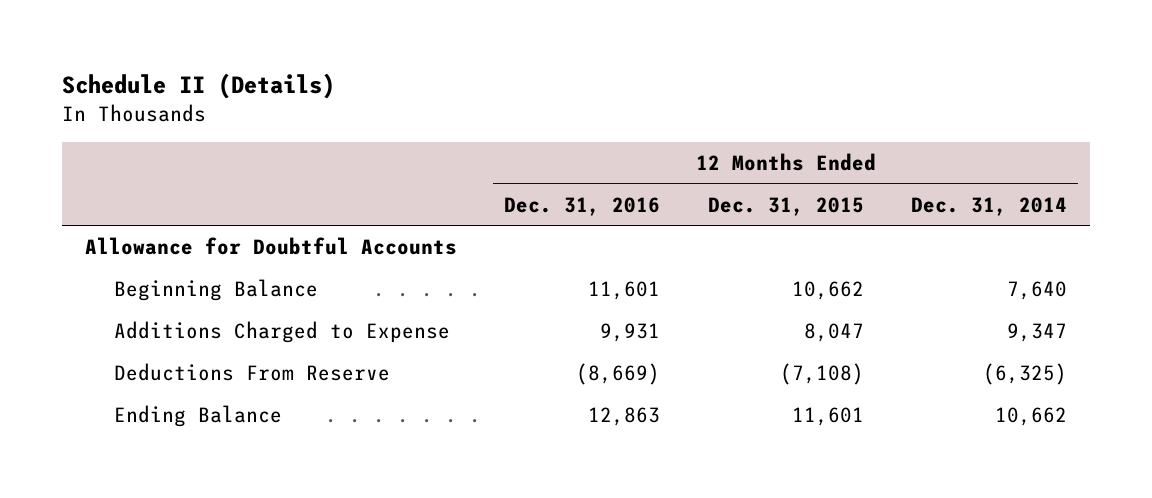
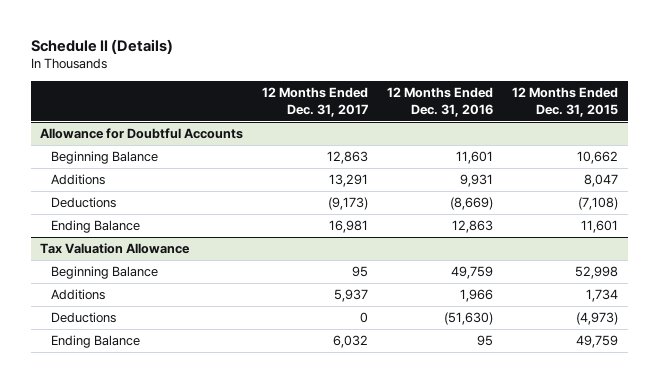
- | 12 Months Ended Dec. 31, 2016 | 12 Months Ended Dec. 31, 2015 | 12 Months Ended Dec. 31, 2014
+ | 12 Months Ended Dec. 31, 2017 | 12 Months Ended Dec. 31, 2016 | 12 Months Ended Dec. 31, 2015
- Allowance for Doubtful Accounts
+ Allowance for Doubtful Accounts
- Additions Charged to Expense | 9,931 | 8,047 | 9,347
- Deductions From Reserve | (8,669) | (7,108) | (6,325)
+ Additions | 13,291 | 9,931 | 8,047
+ Deductions | (9,173) | (8,669) | (7,108)
+ Tax Valuation Allowance
+ Beginning Balance | 95 | 49,759 | 52,998
+ Additions | 5,937 | 1,966 | 1,734
+ Deductions | 0 | (51,630) | (4,973)
+ Ending Balance | 6,032 | 95 | 49,759

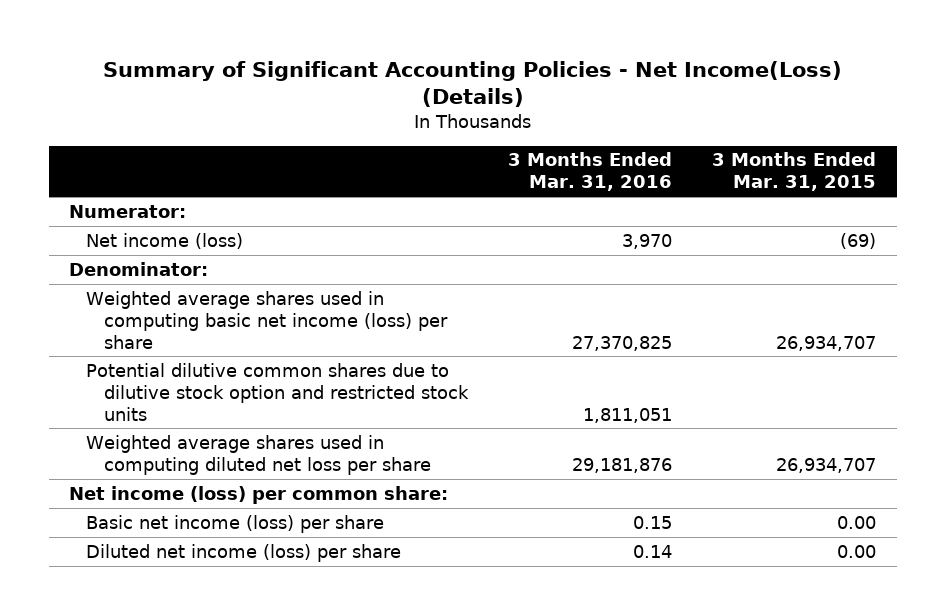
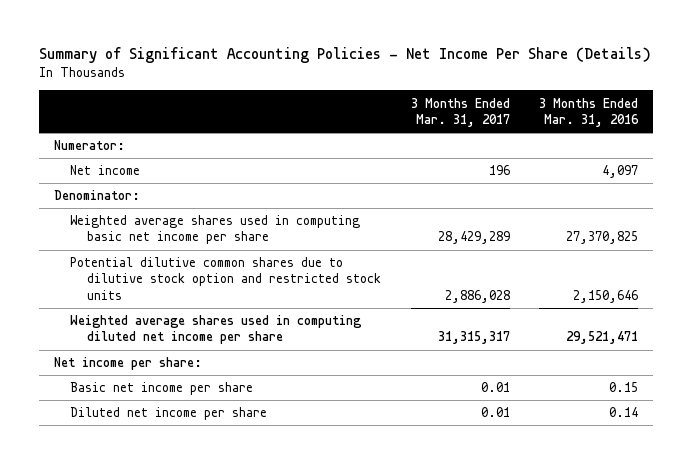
- Summary of Significant Accounting Policies - Net Income(Loss) (Details)
+ Summary of Significant Accounting Policies - Net Income Per Share (Details)
- | 3 Months Ended Mar. 31, 2016 | 3 Months Ended Mar. 31, 2015
+ | 3 Months Ended Mar. 31, 2017 | 3 Months Ended Mar. 31, 2016
- Net income (loss) | 3,970 | (69)
+ Net income | 196 | 4,097
- Weighted average shares used in computing basic net income (loss) per share | 27,370,825 | 26,934,707
- Potential dilutive common shares due to dilutive stock option and restricted stock units | 1,811,051 |
- Weighted average shares used in computing diluted net loss per share | 29,181,876 | 26,934,707
- Net income (loss) per common share:
- Basic net income (loss) per share | 0.15 | 0.00
- Diluted net income (loss) per share | 0.14 | 0.00
+ Weighted average shares used in computing basic net income per share | 28,429,289 | 27,370,825
+ Potential dilutive common shares due to dilutive stock option and restricted stock units | 2,886,028 | 2,150,646
+ Weighted average shares used in computing diluted net income per share | 31,315,317 | 29,521,471
+ Net income per share:
+ Basic net income per share | 0.01 | 0.15
+ Diluted net income per share | 0.01 | 0.14

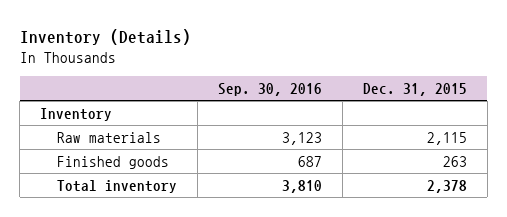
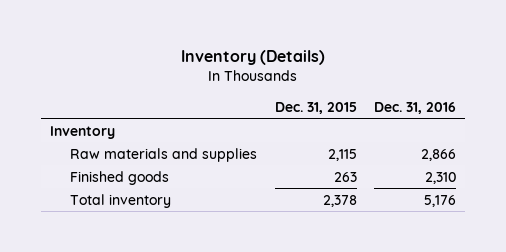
- | Sep. 30, 2016 | Dec. 31, 2015
+ | Dec. 31, 2015 | Dec. 31, 2016
- Raw materials | 3,123 | 2,115
+ Raw materials and supplies | 2,115 | 2,866

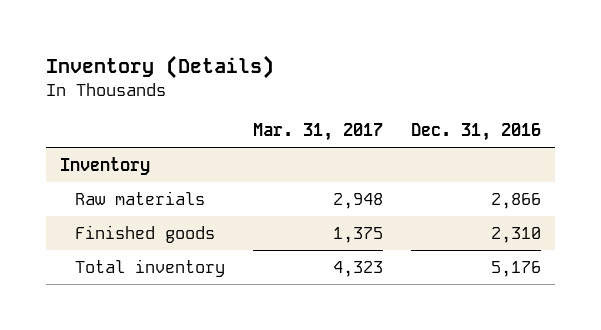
- | Dec. 31, 2015 | Dec. 31, 2016
+ | Mar. 31, 2017 | Dec. 31, 2016
- Raw materials and supplies | 2,115 | 2,866
+ Raw materials | 2,948 | 2,866

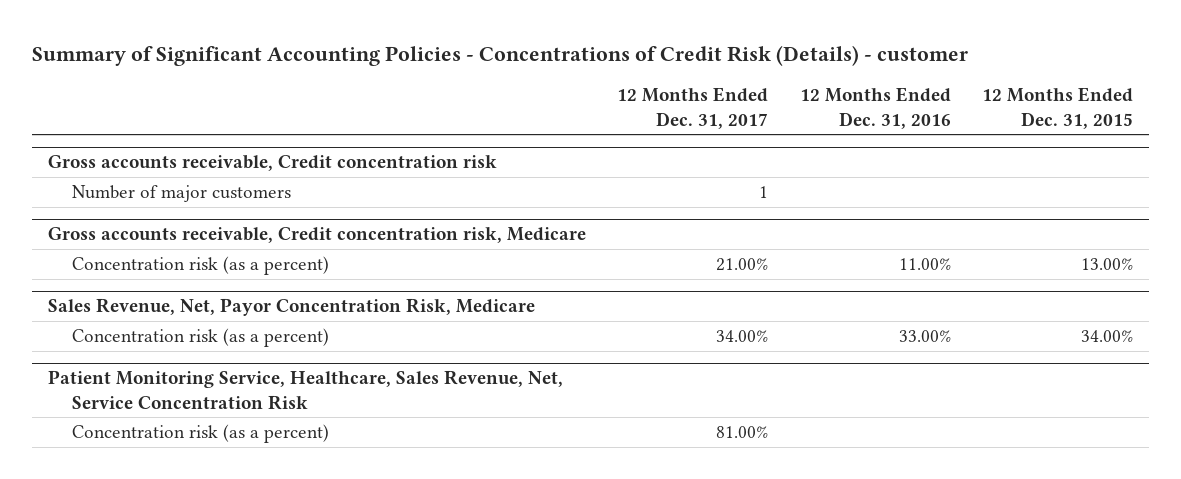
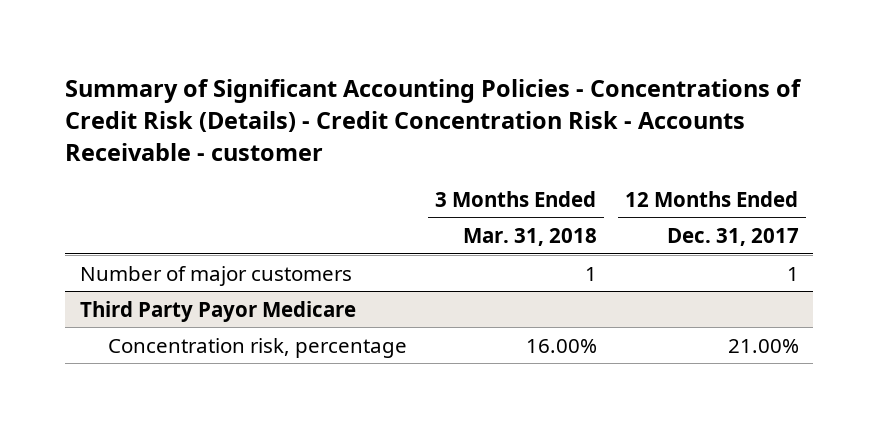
- Summary of Significant Accounting Policies - Concentrations of Credit Risk (Details) - customer
+ Summary of Significant Accounting Policies - Concentrations of Credit Risk (Details) - Credit Concentration Risk - Accounts Receivable - customer
- | 12 Months Ended Dec. 31, 2017 | 12 Months Ended Dec. 31, 2016 | 12 Months Ended Dec. 31, 2015
+ | 3 Months Ended Mar. 31, 2018 | 12 Months Ended Dec. 31, 2017
- Gross accounts receivable, Credit concentration risk
- Gross accounts receivable, Credit concentration risk, Medicare
- Concentration risk (as a percent) | 21.00% | 11.00% | 13.00%
- Sales Revenue, Net, Payor Concentration Risk, Medicare
- Concentration risk (as a percent) | 34.00% | 33.00% | 34.00%
- Patient Monitoring Service, Healthcare, Sales Revenue, Net, Service Concentration Risk
- Concentration risk (as a percent) | 81.00% | |
+ Third Party Payor Medicare
+ Concentration risk, percentage | 16.00% | 21.00%

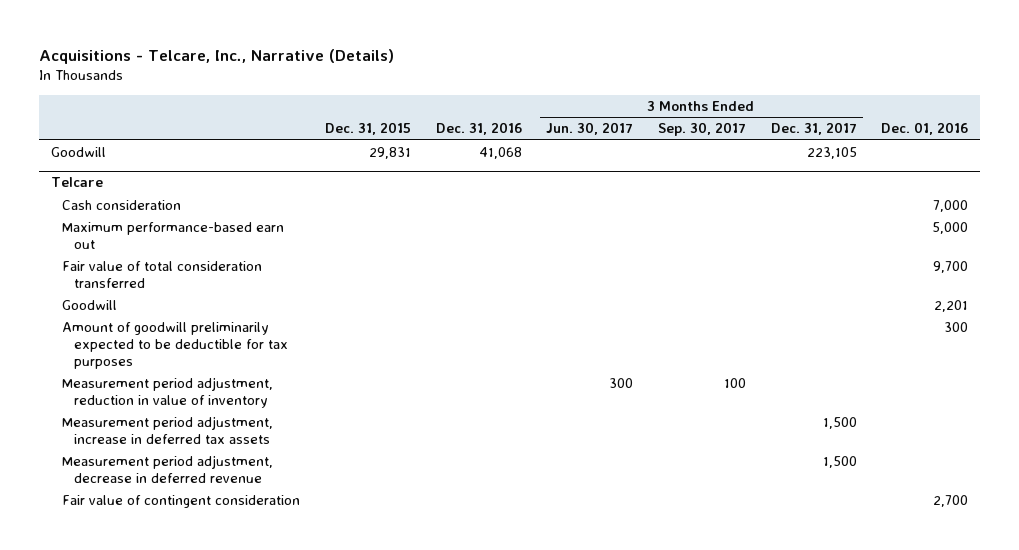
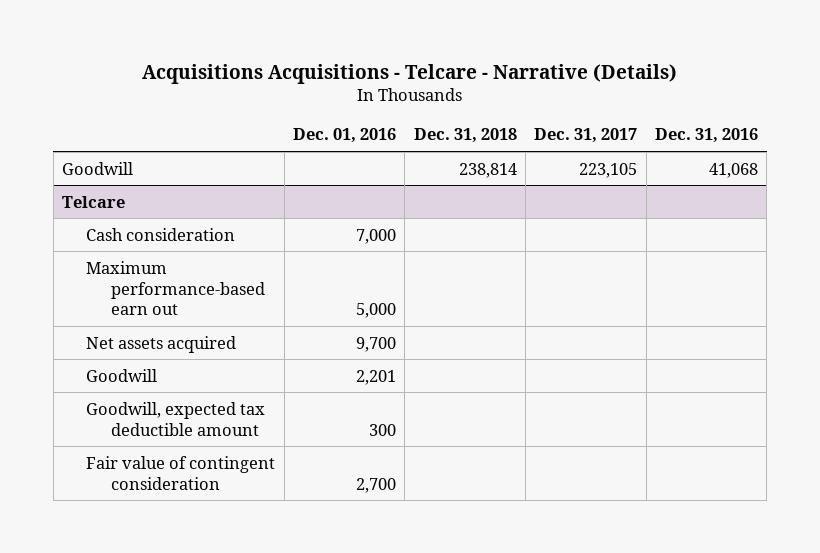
- Acquisitions - Telcare, Inc., Narrative (Details)
+ Acquisitions Acquisitions - Telcare - Narrative (Details)
- | Dec. 31, 2015 | Dec. 31, 2016 | 3 Months Ended Jun. 30, 2017 | 3 Months Ended Sep. 30, 2017 | 3 Months Ended Dec. 31, 2017 | Dec. 01, 2016
+ | Dec. 01, 2016 | Dec. 31, 2018 | Dec. 31, 2017 | Dec. 31, 2016
@ Telcare
- Fair value of total consideration transferred | | | | | | 9,700
+ Net assets acquired | 9,700 | | |
- Amount of goodwill preliminarily expected to be deductible for tax purposes | | | | | | 300
- Measurement period adjustment, reduction in value of inventory | | | 300 | 100 | |
- Measurement period adjustment, increase in deferred tax assets | | | | | 1,500 |
- Measurement period adjustment, decrease in deferred revenue | | | | | 1,500 |
+ Goodwill, expected tax deductible amount | 300 | | |

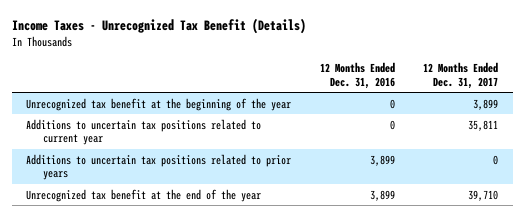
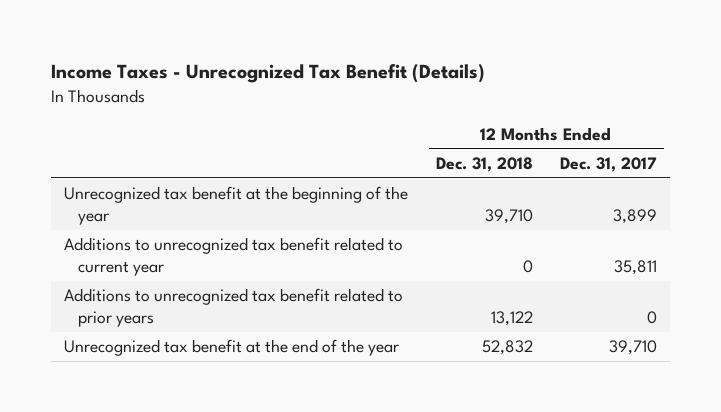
- | 12 Months Ended Dec. 31, 2016 | 12 Months Ended Dec. 31, 2017
+ | 12 Months Ended Dec. 31, 2018 | 12 Months Ended Dec. 31, 2017
- Additions to uncertain tax positions related to current year | 0 | 35,811
- Additions to uncertain tax positions related to prior years | 3,899 | 0
+ Additions to unrecognized tax benefit related to current year | 0 | 35,811
+ Additions to unrecognized tax benefit related to prior years | 13,122 | 0

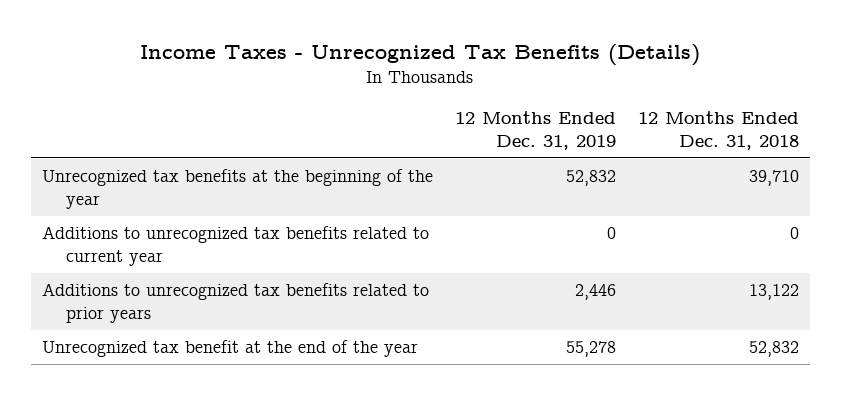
- Income Taxes - Unrecognized Tax Benefit (Details)
+ Income Taxes - Unrecognized Tax Benefits (Details)
- | 12 Months Ended Dec. 31, 2018 | 12 Months Ended Dec. 31, 2017
+ | 12 Months Ended Dec. 31, 2019 | 12 Months Ended Dec. 31, 2018
- Unrecognized tax benefit at the beginning of the year | 39,710 | 3,899
- Additions to unrecognized tax benefit related to current year | 0 | 35,811
- Additions to unrecognized tax benefit related to prior years | 13,122 | 0
+ Unrecognized tax benefits at the beginning of the year | 52,832 | 39,710
+ Additions to unrecognized tax benefits related to current year | 0 | 0
+ Additions to unrecognized tax benefits related to prior years | 2,446 | 13,122

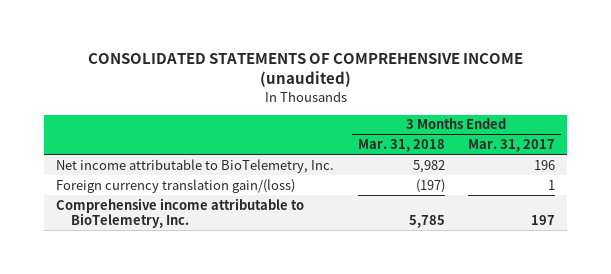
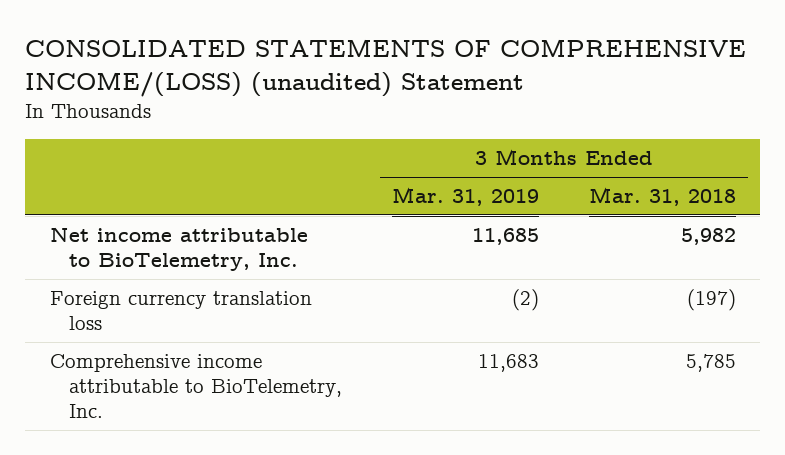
- CONSOLIDATED STATEMENTS OF COMPREHENSIVE INCOME (unaudited)
+ CONSOLIDATED STATEMENTS OF COMPREHENSIVE INCOME/(LOSS) (unaudited) Statement
- | 3 Months Ended Mar. 31, 2018 | 3 Months Ended Mar. 31, 2017
+ | 3 Months Ended Mar. 31, 2019 | 3 Months Ended Mar. 31, 2018
- Foreign currency translation gain/(loss) | (197) | 1
+ Foreign currency translation loss | (2) | (197)

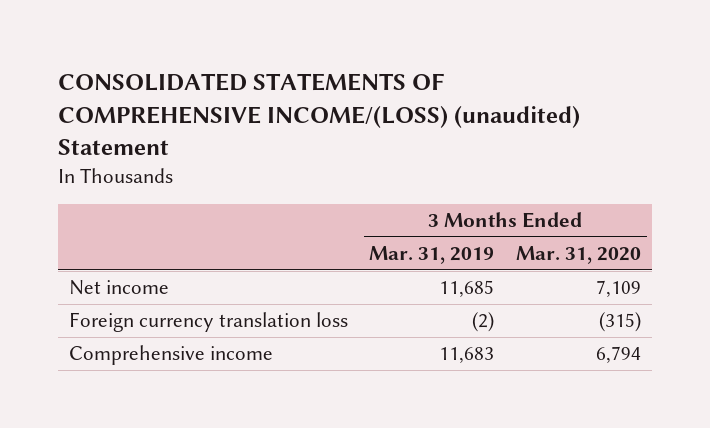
- | 3 Months Ended Mar. 31, 2019 | 3 Months Ended Mar. 31, 2018
+ | 3 Months Ended Mar. 31, 2019 | 3 Months Ended Mar. 31, 2020
- Net income attributable to BioTelemetry, Inc. | 11,685 | 5,982
+ Net income | 11,685 | 7,109
- Comprehensive income attributable to BioTelemetry, Inc. | 11,683 | 5,785
+ Comprehensive income | 11,683 | 6,794

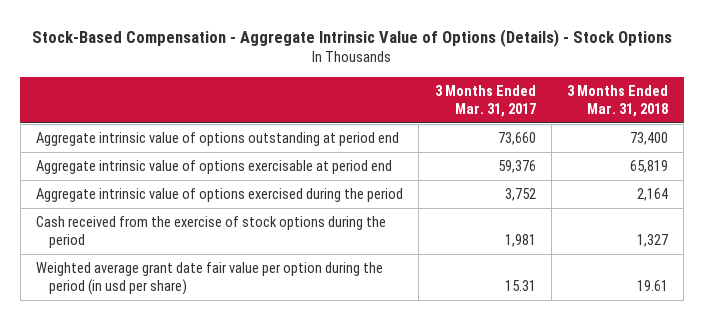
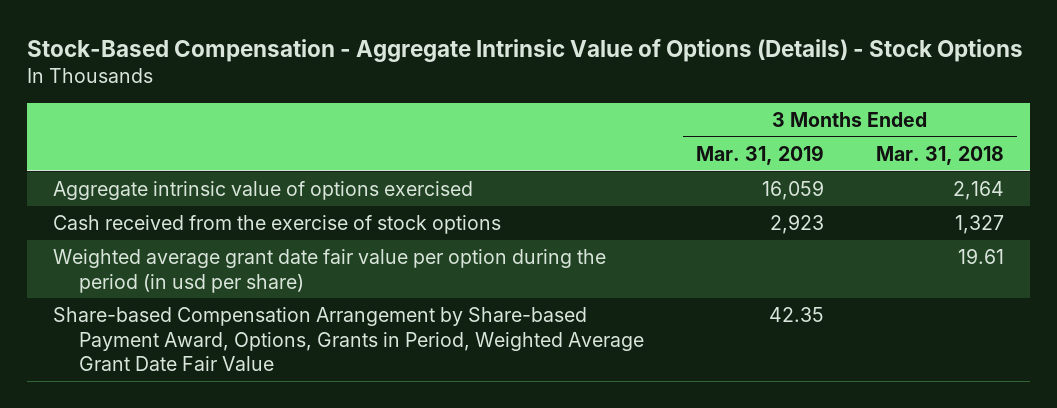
- | 3 Months Ended Mar. 31, 2017 | 3 Months Ended Mar. 31, 2018
+ | 3 Months Ended Mar. 31, 2019 | 3 Months Ended Mar. 31, 2018
- Aggregate intrinsic value of options outstanding at period end | 73,660 | 73,400
- Aggregate intrinsic value of options exercisable at period end | 59,376 | 65,819
- Aggregate intrinsic value of options exercised during the period | 3,752 | 2,164
- Cash received from the exercise of stock options during the period | 1,981 | 1,327
+ Aggregate intrinsic value of options exercised | 16,059 | 2,164
+ Cash received from the exercise of stock options | 2,923 | 1,327
+ Share-based Compensation Arrangement by Share-based Payment Award, Options, Grants in Period, Weighted Average Grant Date Fair Value | 42.35 |

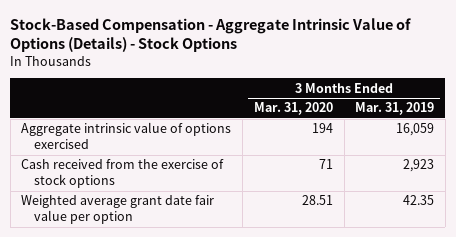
- | 3 Months Ended Mar. 31, 2019 | 3 Months Ended Mar. 31, 2018
+ | 3 Months Ended Mar. 31, 2020 | 3 Months Ended Mar. 31, 2019
- Weighted average grant date fair value per option during the period (in usd per share) | | 19.61
- Share-based Compensation Arrangement by Share-based Payment Award, Options, Grants in Period, Weighted Average Grant Date Fair Value | 42.35 |
+ Weighted average grant date fair value per option | 28.51 | 42.35

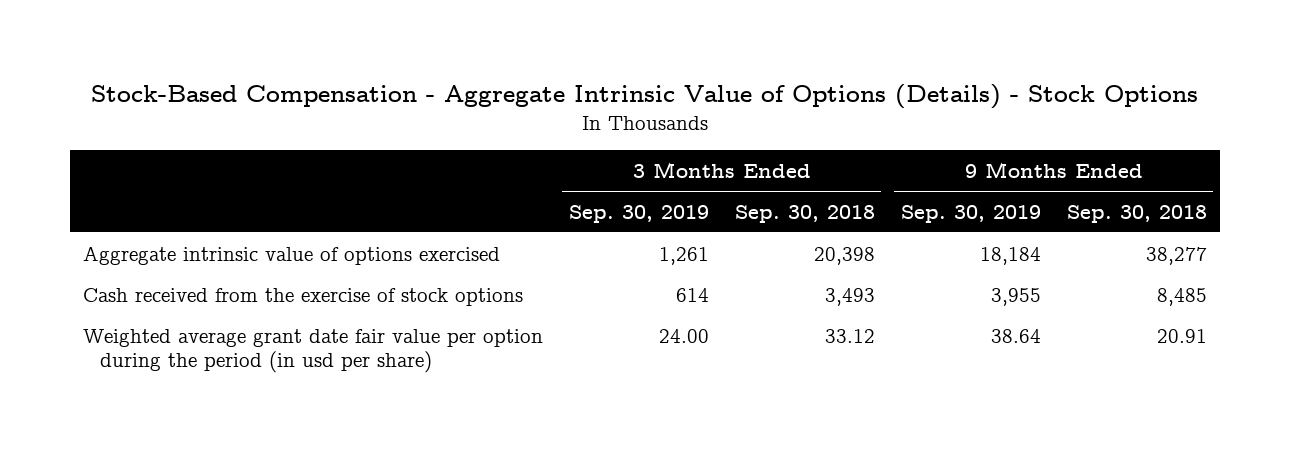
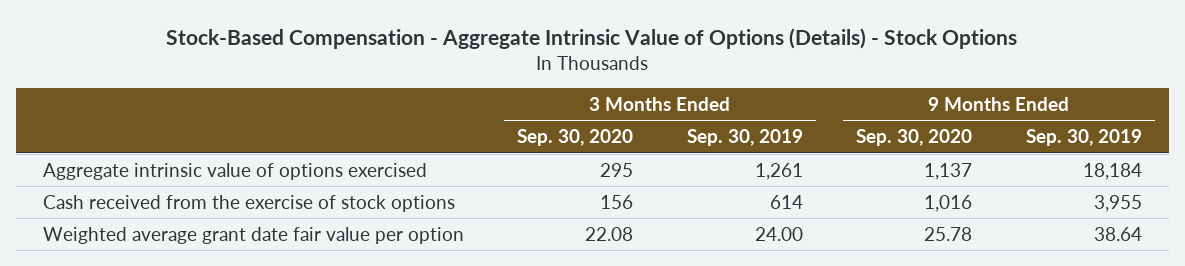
- | 3 Months Ended Sep. 30, 2019 | 3 Months Ended Sep. 30, 2018 | 9 Months Ended Sep. 30, 2019 | 9 Months Ended Sep. 30, 2018
+ | 3 Months Ended Sep. 30, 2020 | 3 Months Ended Sep. 30, 2019 | 9 Months Ended Sep. 30, 2020 | 9 Months Ended Sep. 30, 2019
- Weighted average grant date fair value per option during the period (in usd per share) | 24.00 | 33.12 | 38.64 | 20.91
+ Weighted average grant date fair value per option | 22.08 | 24.00 | 25.78 | 38.64

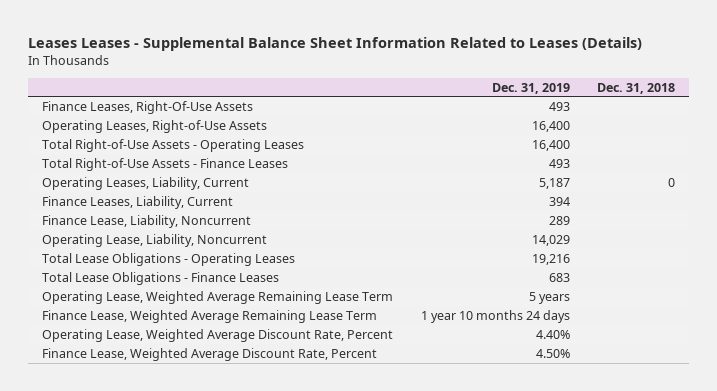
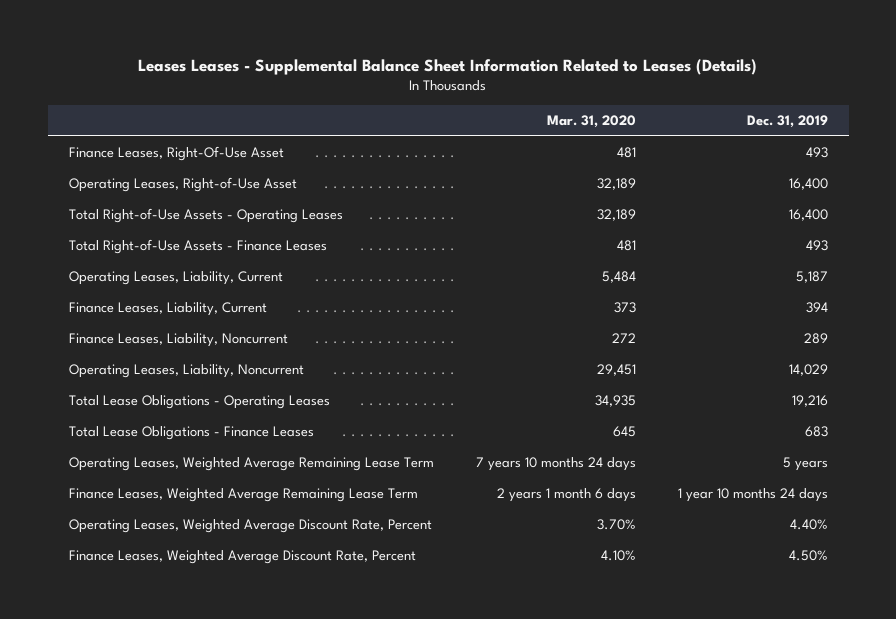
- | Dec. 31, 2019 | Dec. 31, 2018
+ | Mar. 31, 2020 | Dec. 31, 2019
- Finance Leases, Right-Of-Use Assets | 493 |
- Operating Leases, Right-of-Use Assets | 16,400 |
+ Finance Leases, Right-Of-Use Asset | 481 | 493
+ Operating Leases, Right-of-Use Asset | 32,189 | 16,400
- Finance Lease, Liability, Noncurrent | 289 |
- Operating Lease, Liability, Noncurrent | 14,029 |
+ Finance Leases, Liability, Noncurrent | 272 | 289
+ Operating Leases, Liability, Noncurrent | 29,451 | 14,029
- Operating Lease, Weighted Average Remaining Lease Term | 5 years |
- Finance Lease, Weighted Average Remaining Lease Term | 1 year 10 months 24 days |
- Operating Lease, Weighted Average Discount Rate, Percent | 4.40% |
- Finance Lease, Weighted Average Discount Rate, Percent | 4.50% |
+ Operating Leases, Weighted Average Remaining Lease Term | 7 years 10 months 24 days | 5 years
+ Finance Leases, Weighted Average Remaining Lease Term | 2 years 1 month 6 days | 1 year 10 months 24 days
+ Operating Leases, Weighted Average Discount Rate, Percent | 3.70% | 4.40%
+ Finance Leases, Weighted Average Discount Rate, Percent | 4.10% | 4.50%

